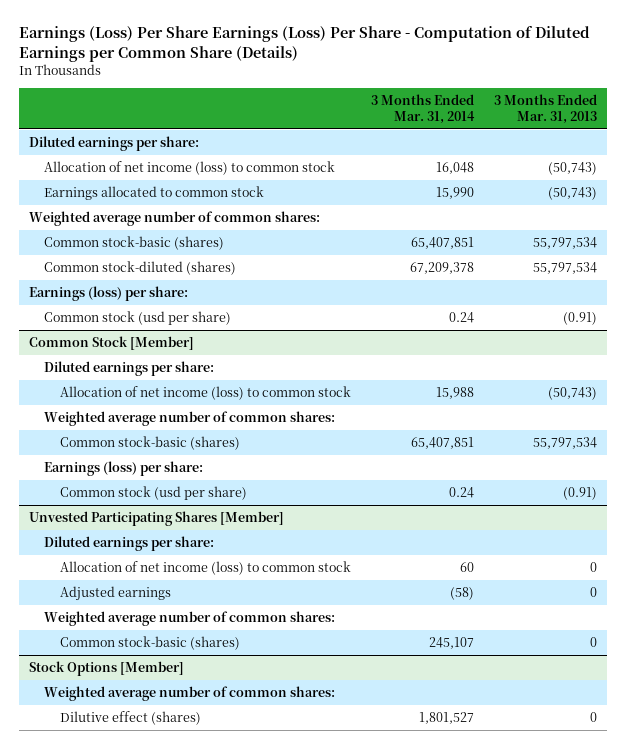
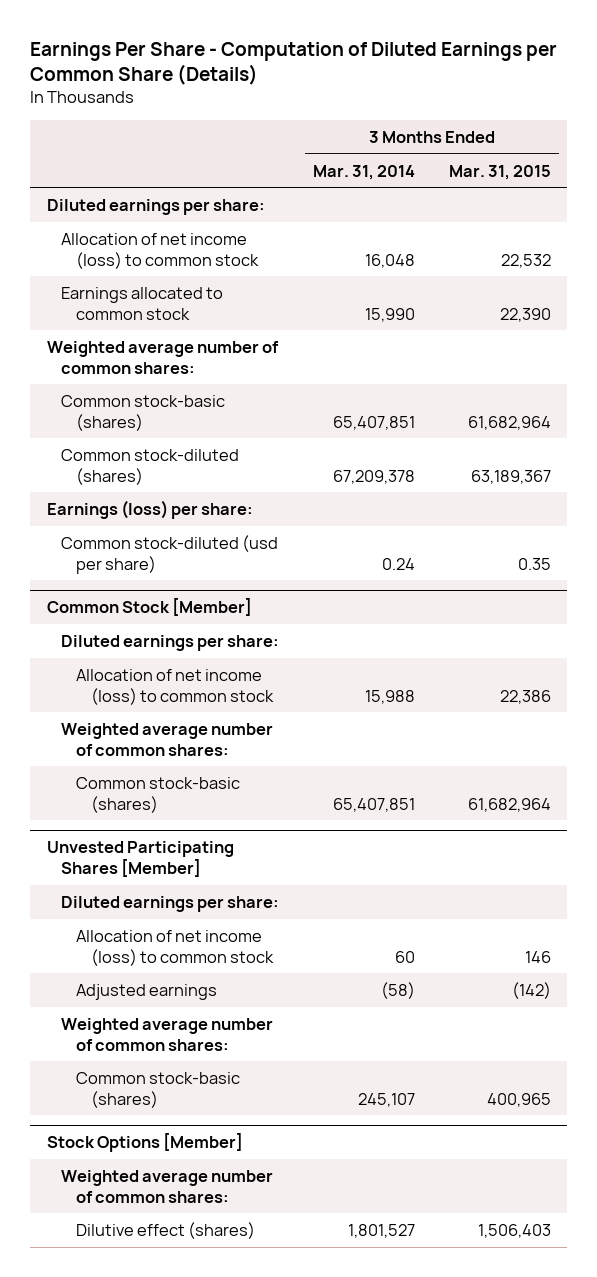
- Earnings (Loss) Per Share Earnings (Loss) Per Share - Computation of Diluted Earnings per Common Share (Details)
+ Earnings Per Share - Computation of Diluted Earnings per Common Share (Details)
- | 3 Months Ended Mar. 31, 2014 | 3 Months Ended Mar. 31, 2013
+ | 3 Months Ended Mar. 31, 2014 | 3 Months Ended Mar. 31, 2015
- Common stock (usd per share) | 0.24 | (0.91)
+ Common stock-diluted (usd per share) | 0.24 | 0.35
@ Common Stock [Member]
- Earnings (loss) per share:
- Common stock (usd per share) | 0.24 | (0.91)

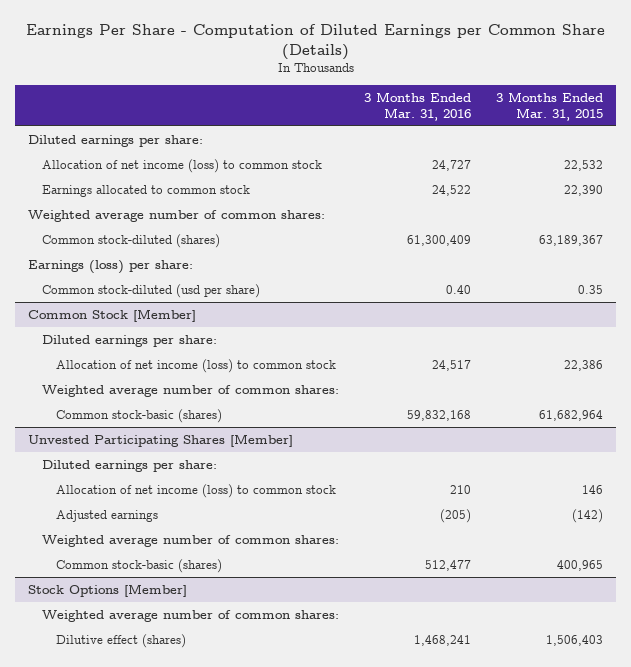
- | 3 Months Ended Mar. 31, 2014 | 3 Months Ended Mar. 31, 2015
+ | 3 Months Ended Mar. 31, 2016 | 3 Months Ended Mar. 31, 2015
- Common stock-basic (shares) | 65,407,851 | 61,682,964

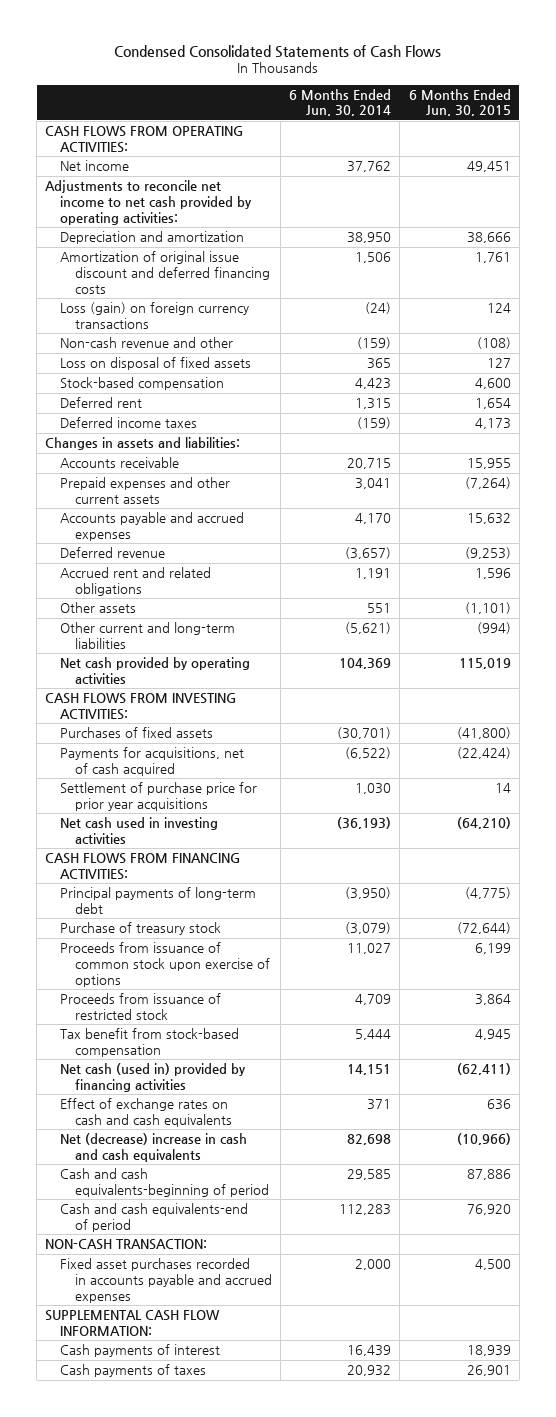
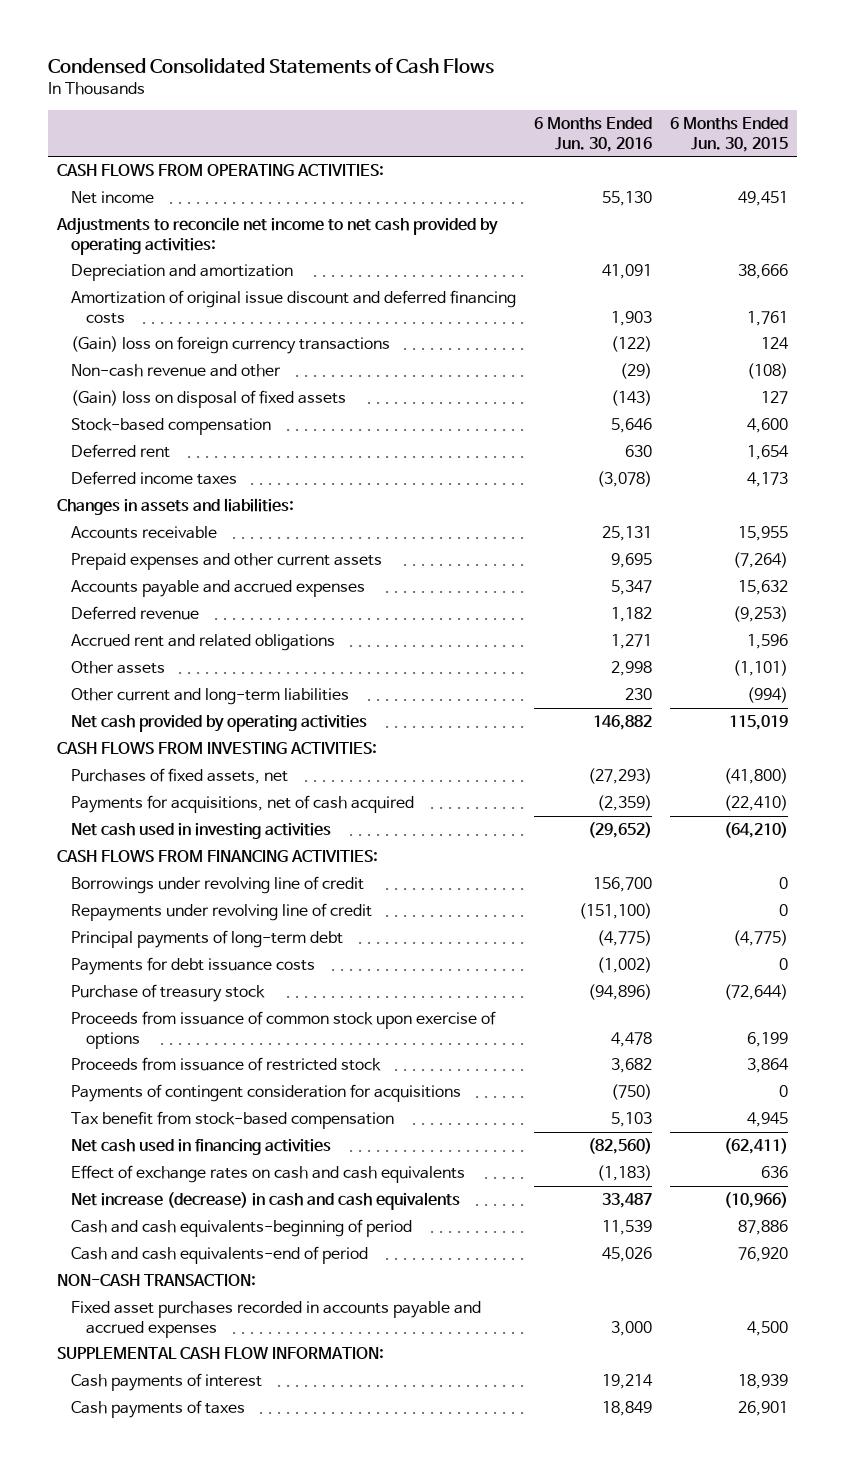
- | 6 Months Ended Jun. 30, 2014 | 6 Months Ended Jun. 30, 2015
+ | 6 Months Ended Jun. 30, 2016 | 6 Months Ended Jun. 30, 2015
- Loss (gain) on foreign currency transactions | (24) | 124
+ (Gain) loss on foreign currency transactions | (122) | 124
- Loss on disposal of fixed assets | 365 | 127
+ (Gain) loss on disposal of fixed assets | (143) | 127
- Purchases of fixed assets | (30,701) | (41,800)
- Payments for acquisitions, net of cash acquired | (6,522) | (22,424)
- Settlement of purchase price for prior year acquisitions | 1,030 | 14
+ Purchases of fixed assets, net | (27,293) | (41,800)
+ Payments for acquisitions, net of cash acquired | (2,359) | (22,410)
+ Borrowings under revolving line of credit | 156,700 | 0
+ Repayments under revolving line of credit | (151,100) | 0
+ Payments for debt issuance costs | (1,002) | 0
+ Payments of contingent consideration for acquisitions | (750) | 0
- Net cash (used in) provided by financing activities | 14,151 | (62,411)
+ Net cash used in financing activities | (82,560) | (62,411)
- Net (decrease) increase in cash and cash equivalents | 82,698 | (10,966)
+ Net increase (decrease) in cash and cash equivalents | 33,487 | (10,966)

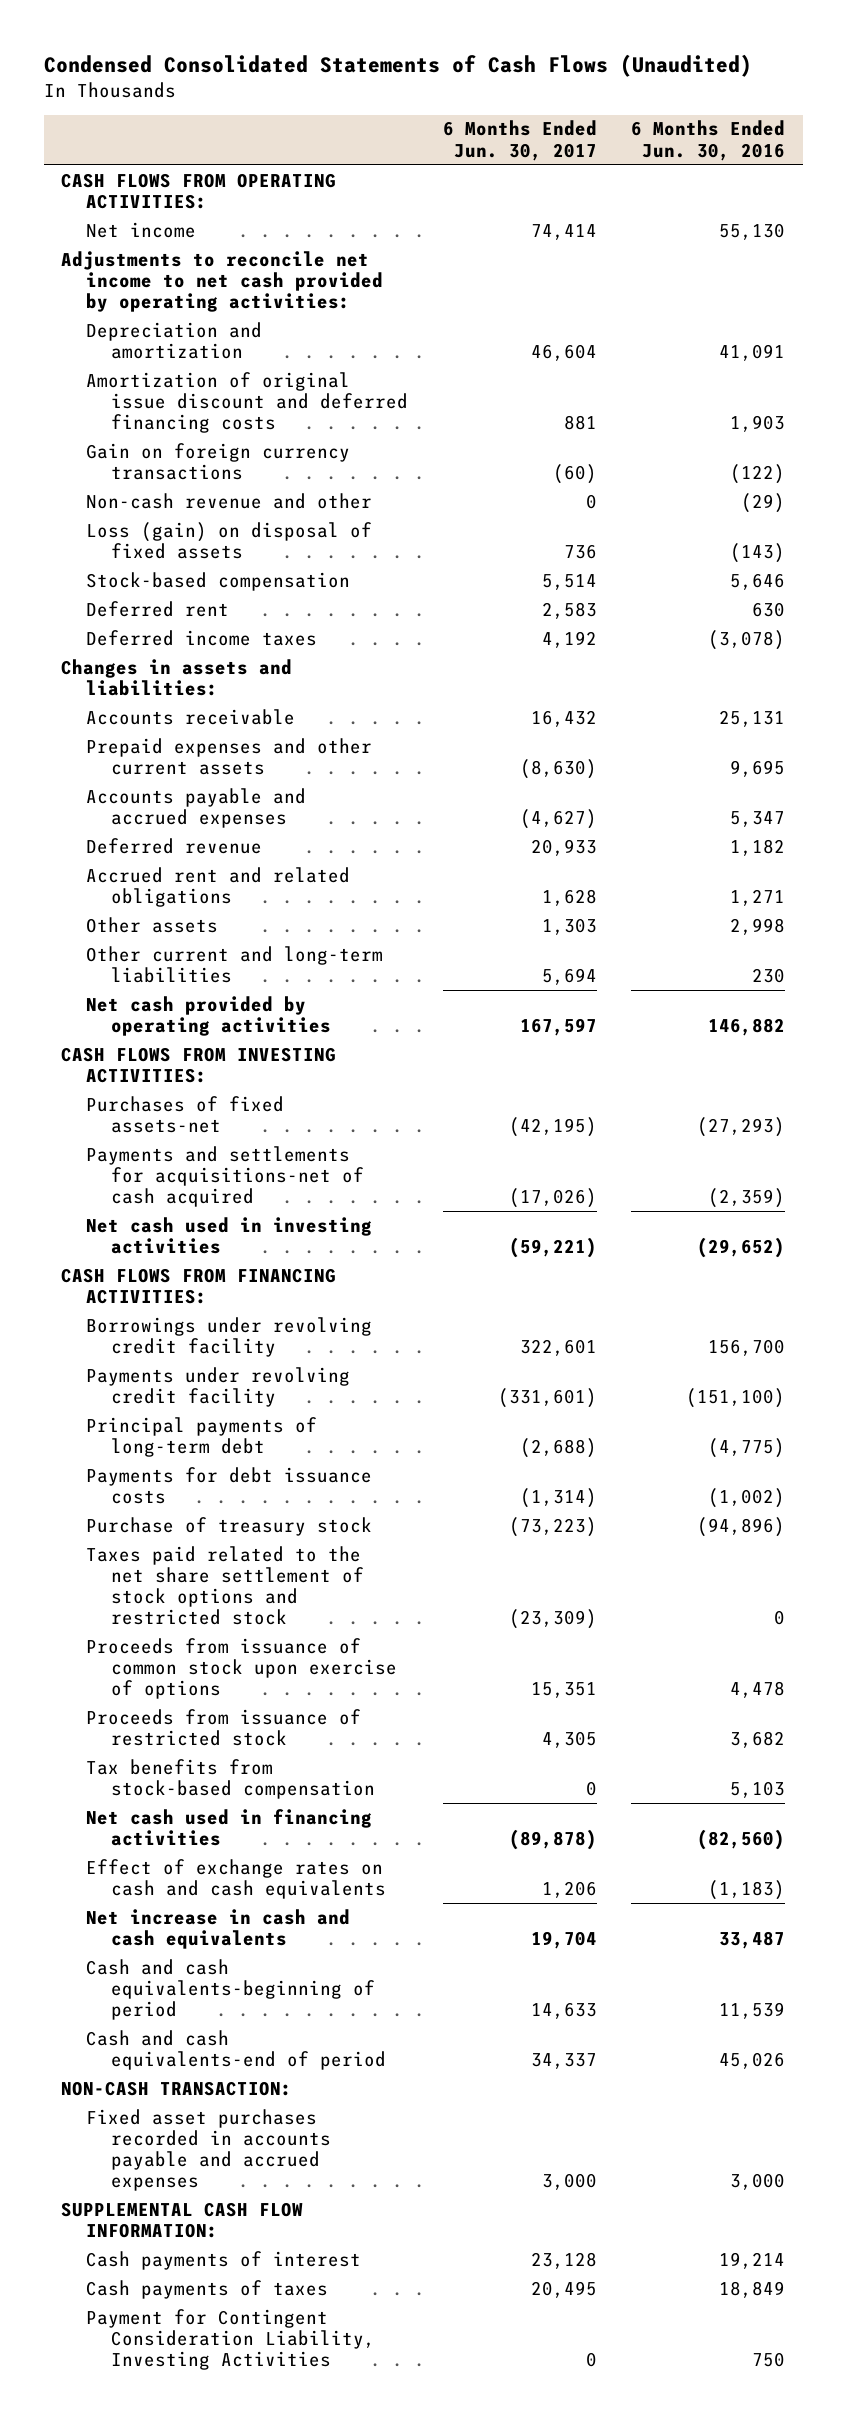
- Condensed Consolidated Statements of Cash Flows
+ Condensed Consolidated Statements of Cash Flows (Unaudited)
- | 6 Months Ended Jun. 30, 2016 | 6 Months Ended Jun. 30, 2015
+ | 6 Months Ended Jun. 30, 2017 | 6 Months Ended Jun. 30, 2016
- (Gain) loss on foreign currency transactions | (122) | 124
+ Gain on foreign currency transactions | (60) | (122)
- (Gain) loss on disposal of fixed assets | (143) | 127
+ Loss (gain) on disposal of fixed assets | 736 | (143)
- Purchases of fixed assets, net | (27,293) | (41,800)
- Payments for acquisitions, net of cash acquired | (2,359) | (22,410)
+ Purchases of fixed assets-net | (42,195) | (27,293)
+ Payments and settlements for acquisitions-net of cash acquired | (17,026) | (2,359)
- Borrowings under revolving line of credit | 156,700 | 0
- Repayments under revolving line of credit | (151,100) | 0
+ Borrowings under revolving credit facility | 322,601 | 156,700
+ Payments under revolving credit facility | (331,601) | (151,100)
+ Taxes paid related to the net share settlement of stock options and restricted stock | (23,309) | 0
- Payments of contingent consideration for acquisitions | (750) | 0
- Tax benefit from stock-based compensation | 5,103 | 4,945
+ Tax benefits from stock-based compensation | 0 | 5,103
- Net increase (decrease) in cash and cash equivalents | 33,487 | (10,966)
+ Net increase in cash and cash equivalents | 19,704 | 33,487
+ Payment for Contingent Consideration Liability, Investing Activities | 0 | 750

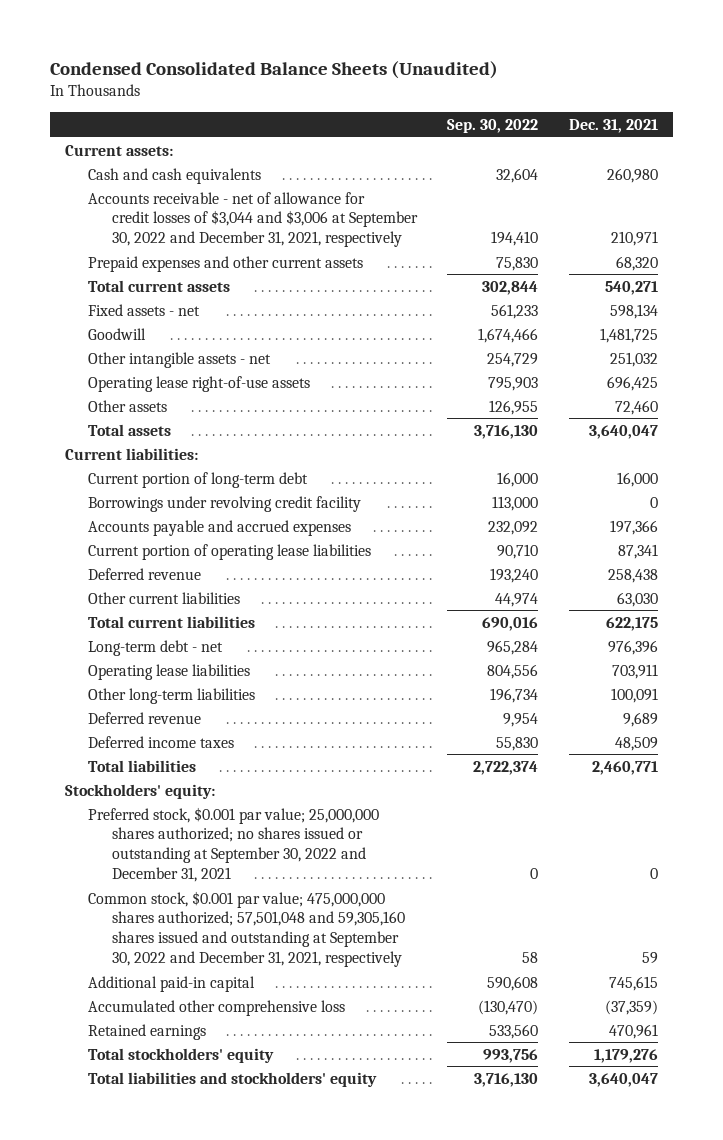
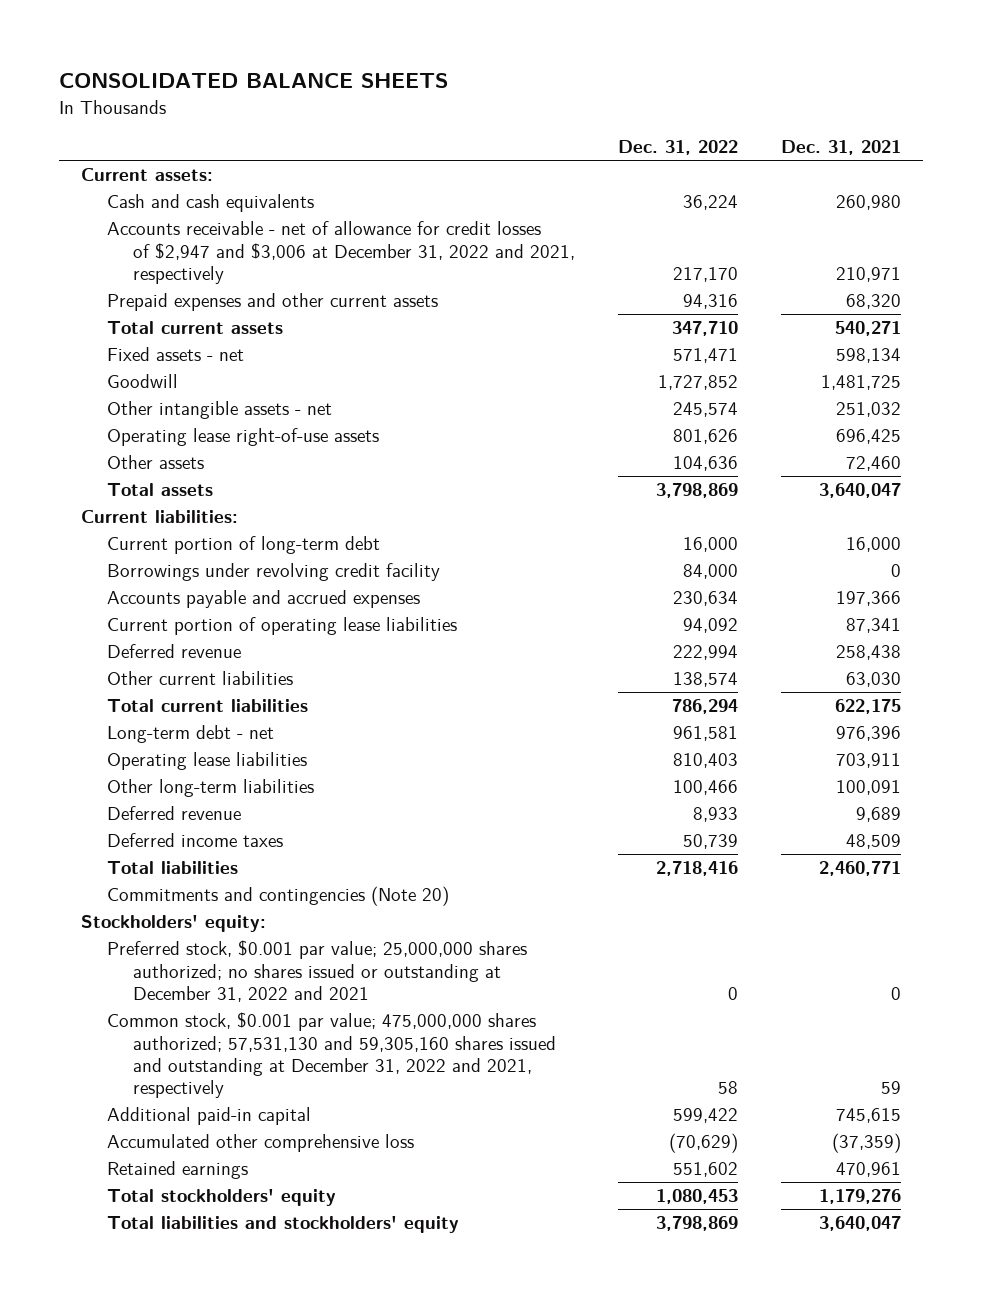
- Condensed Consolidated Balance Sheets (Unaudited)
+ CONSOLIDATED BALANCE SHEETS
- | Sep. 30, 2022 | Dec. 31, 2021
+ | Dec. 31, 2022 | Dec. 31, 2021
- Accounts receivable - net of allowance for credit losses of $3,044 and $3,006 at September 30, 2022 and December 31, 2021, respectively | 194,410 | 210,971
+ Accounts receivable - net of allowance for credit losses of $2,947 and $3,006 at December 31, 2022 and 2021, respectively | 217,170 | 210,971
+ Commitments and contingencies (Note 20)
- Preferred stock, $0.001 par value; 25,000,000 shares authorized; no shares issued or outstanding at September 30, 2022 and December 31, 2021 | 0 | 0
- Common stock, $0.001 par value; 475,000,000 shares authorized; 57,501,048 and 59,305,160 shares issued and outstanding at September 30, 2022 and December 31, 2021, respectively | 58 | 59
+ Preferred stock, $0.001 par value; 25,000,000 shares authorized; no shares issued or outstanding at December 31, 2022 and 2021 | 0 | 0
+ Common stock, $0.001 par value; 475,000,000 shares authorized; 57,531,130 and 59,305,160 shares issued and outstanding at December 31, 2022 and 2021, respectively | 58 | 59

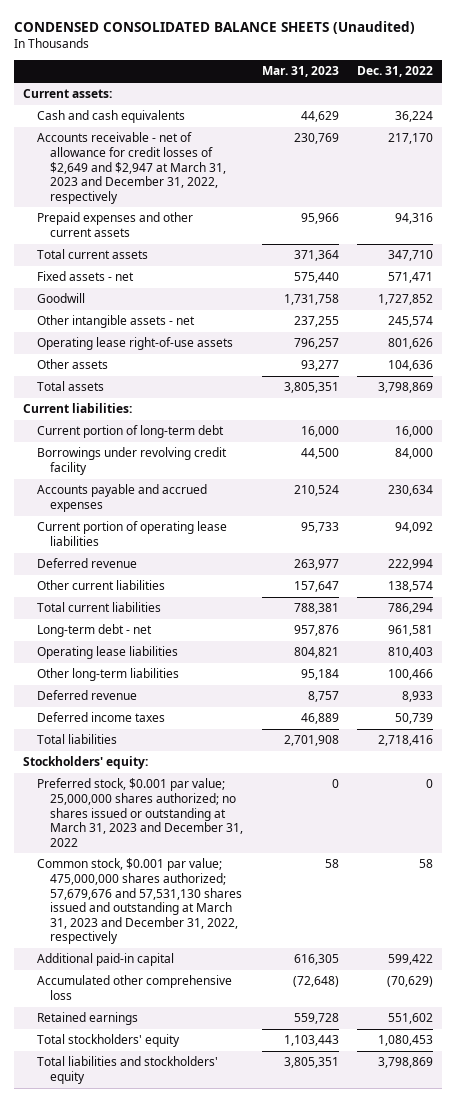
- CONSOLIDATED BALANCE SHEETS
+ CONDENSED CONSOLIDATED BALANCE SHEETS (Unaudited)
- | Dec. 31, 2022 | Dec. 31, 2021
+ | Mar. 31, 2023 | Dec. 31, 2022
- Accounts receivable - net of allowance for credit losses of $2,947 and $3,006 at December 31, 2022 and 2021, respectively | 217,170 | 210,971
+ Accounts receivable - net of allowance for credit losses of $2,649 and $2,947 at March 31, 2023 and December 31, 2022, respectively | 230,769 | 217,170
- Commitments and contingencies (Note 20)
- Preferred stock, $0.001 par value; 25,000,000 shares authorized; no shares issued or outstanding at December 31, 2022 and 2021 | 0 | 0
- Common stock, $0.001 par value; 475,000,000 shares authorized; 57,531,130 and 59,305,160 shares issued and outstanding at December 31, 2022 and 2021, respectively | 58 | 59
+ Preferred stock, $0.001 par value; 25,000,000 shares authorized; no shares issued or outstanding at March 31, 2023 and December 31, 2022 | 0 | 0
+ Common stock, $0.001 par value; 475,000,000 shares authorized; 57,679,676 and 57,531,130 shares issued and outstanding at March 31, 2023 and December 31, 2022, respectively | 58 | 58

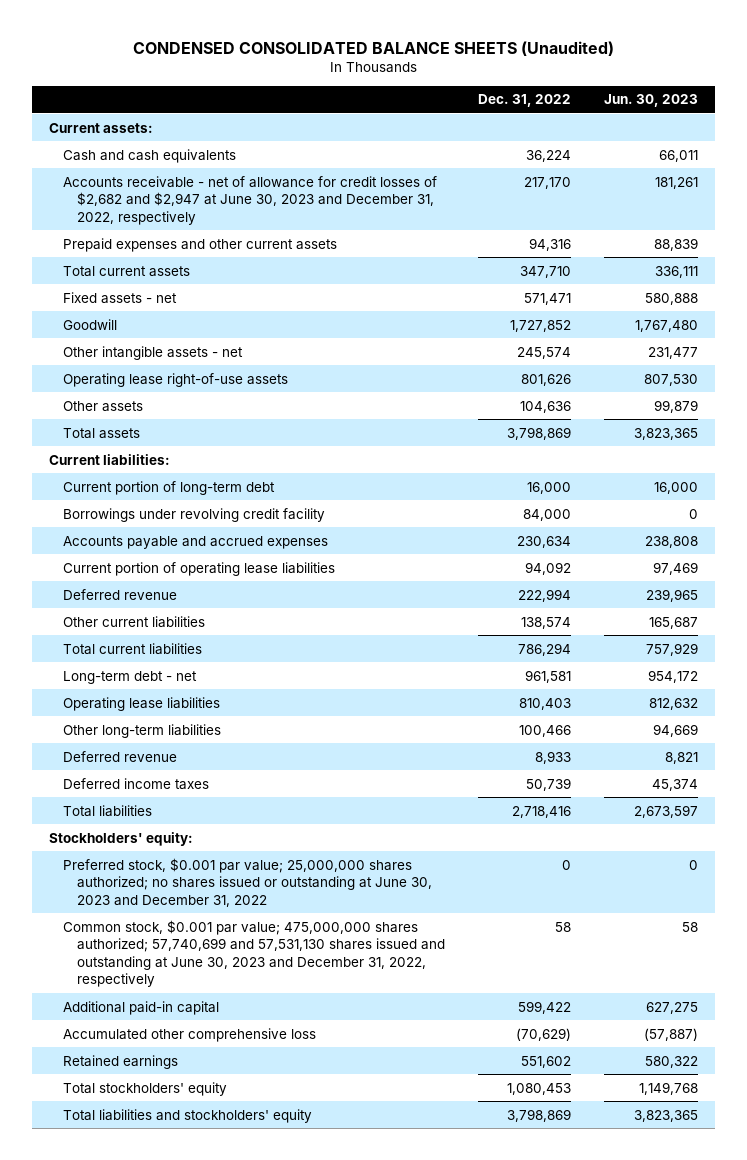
- | Mar. 31, 2023 | Dec. 31, 2022
+ | Dec. 31, 2022 | Jun. 30, 2023
- Accounts receivable - net of allowance for credit losses of $2,649 and $2,947 at March 31, 2023 and December 31, 2022, respectively | 230,769 | 217,170
+ Accounts receivable - net of allowance for credit losses of $2,682 and $2,947 at June 30, 2023 and December 31, 2022, respectively | 217,170 | 181,261
- Preferred stock, $0.001 par value; 25,000,000 shares authorized; no shares issued or outstanding at March 31, 2023 and December 31, 2022 | 0 | 0
- Common stock, $0.001 par value; 475,000,000 shares authorized; 57,679,676 and 57,531,130 shares issued and outstanding at March 31, 2023 and December 31, 2022, respectively | 58 | 58
+ Preferred stock, $0.001 par value; 25,000,000 shares authorized; no shares issued or outstanding at June 30, 2023 and December 31, 2022 | 0 | 0
+ Common stock, $0.001 par value; 475,000,000 shares authorized; 57,740,699 and 57,531,130 shares issued and outstanding at June 30, 2023 and December 31, 2022, respectively | 58 | 58

